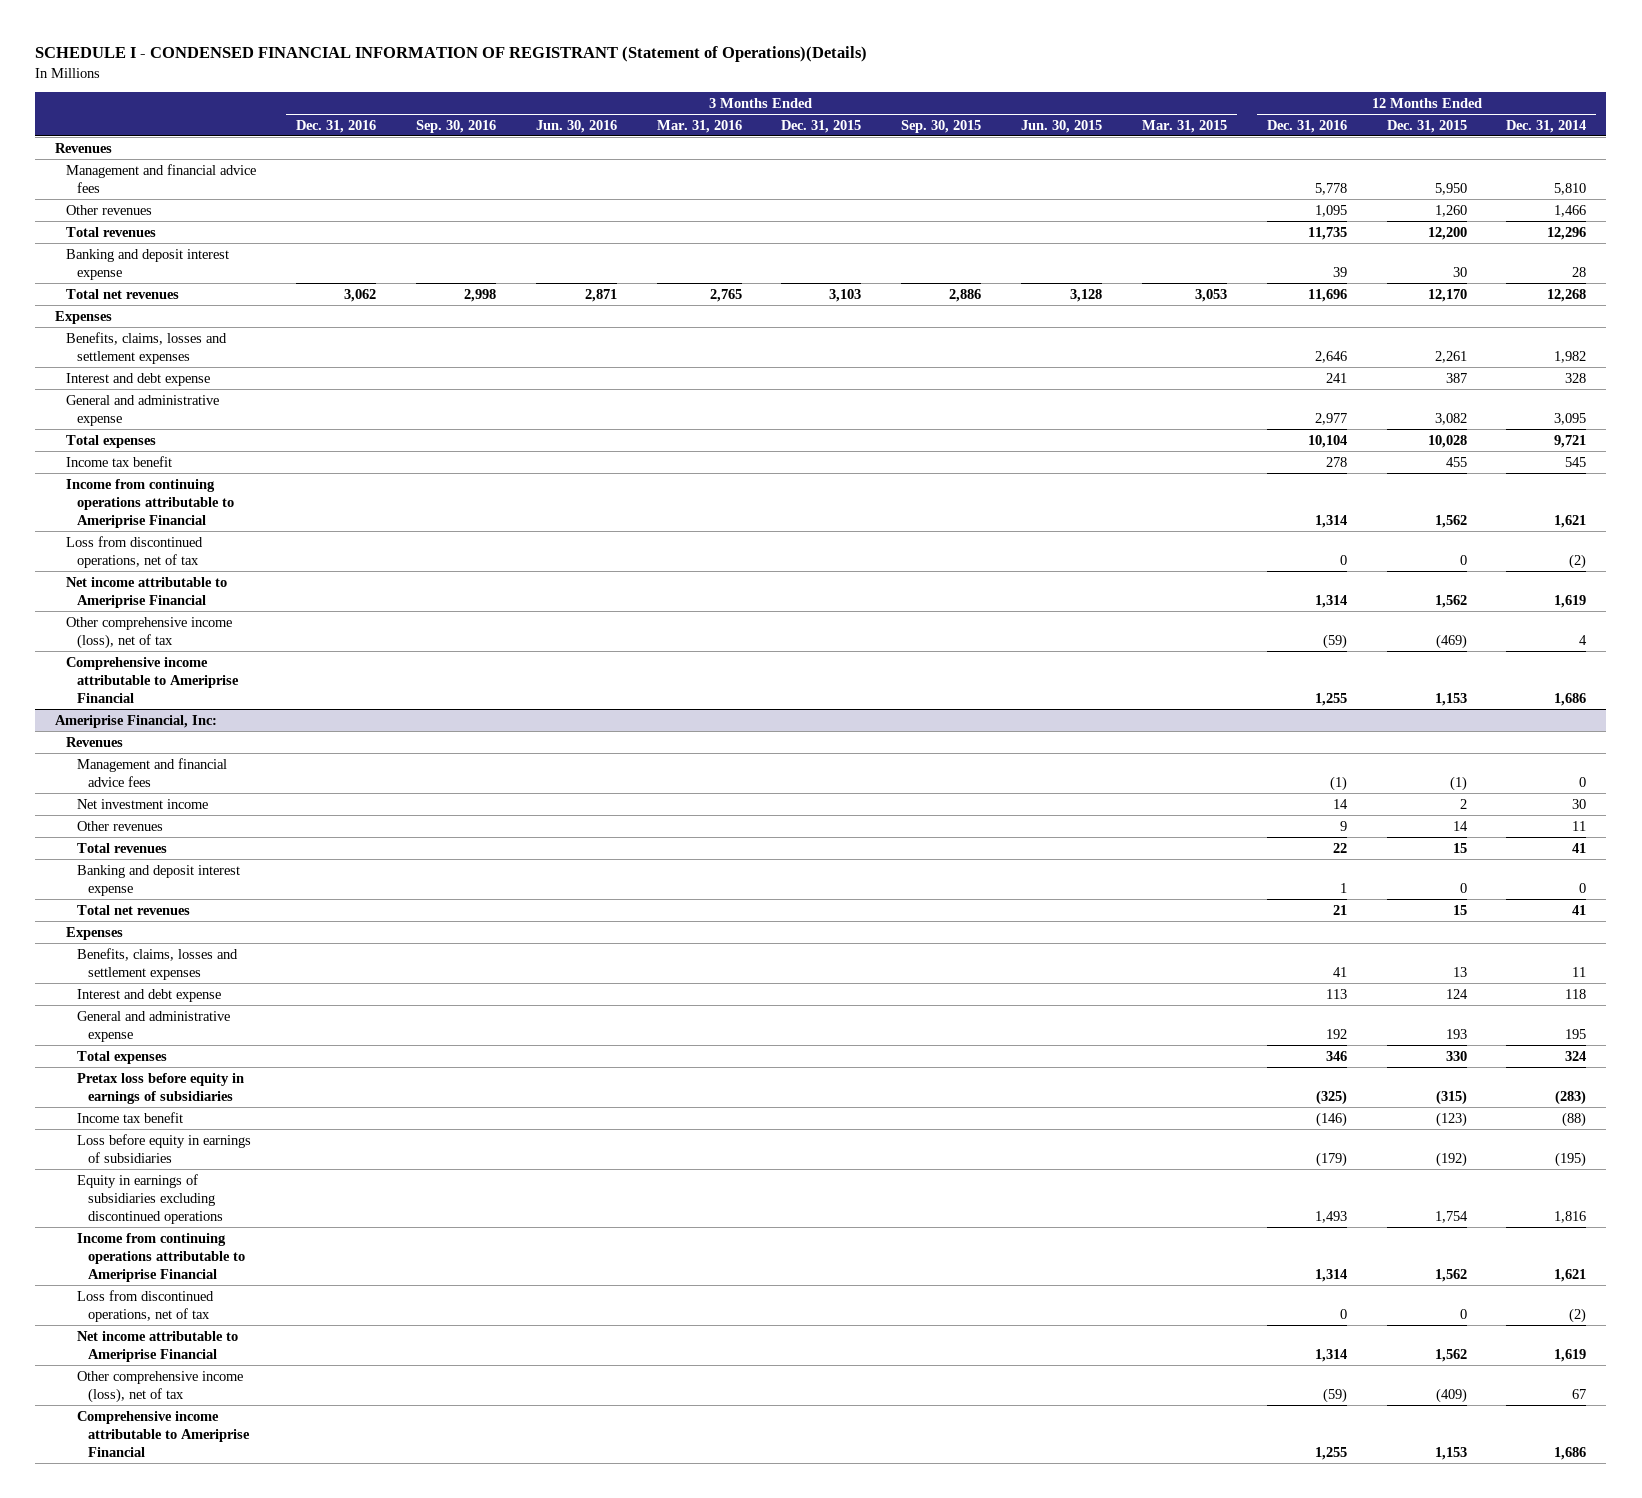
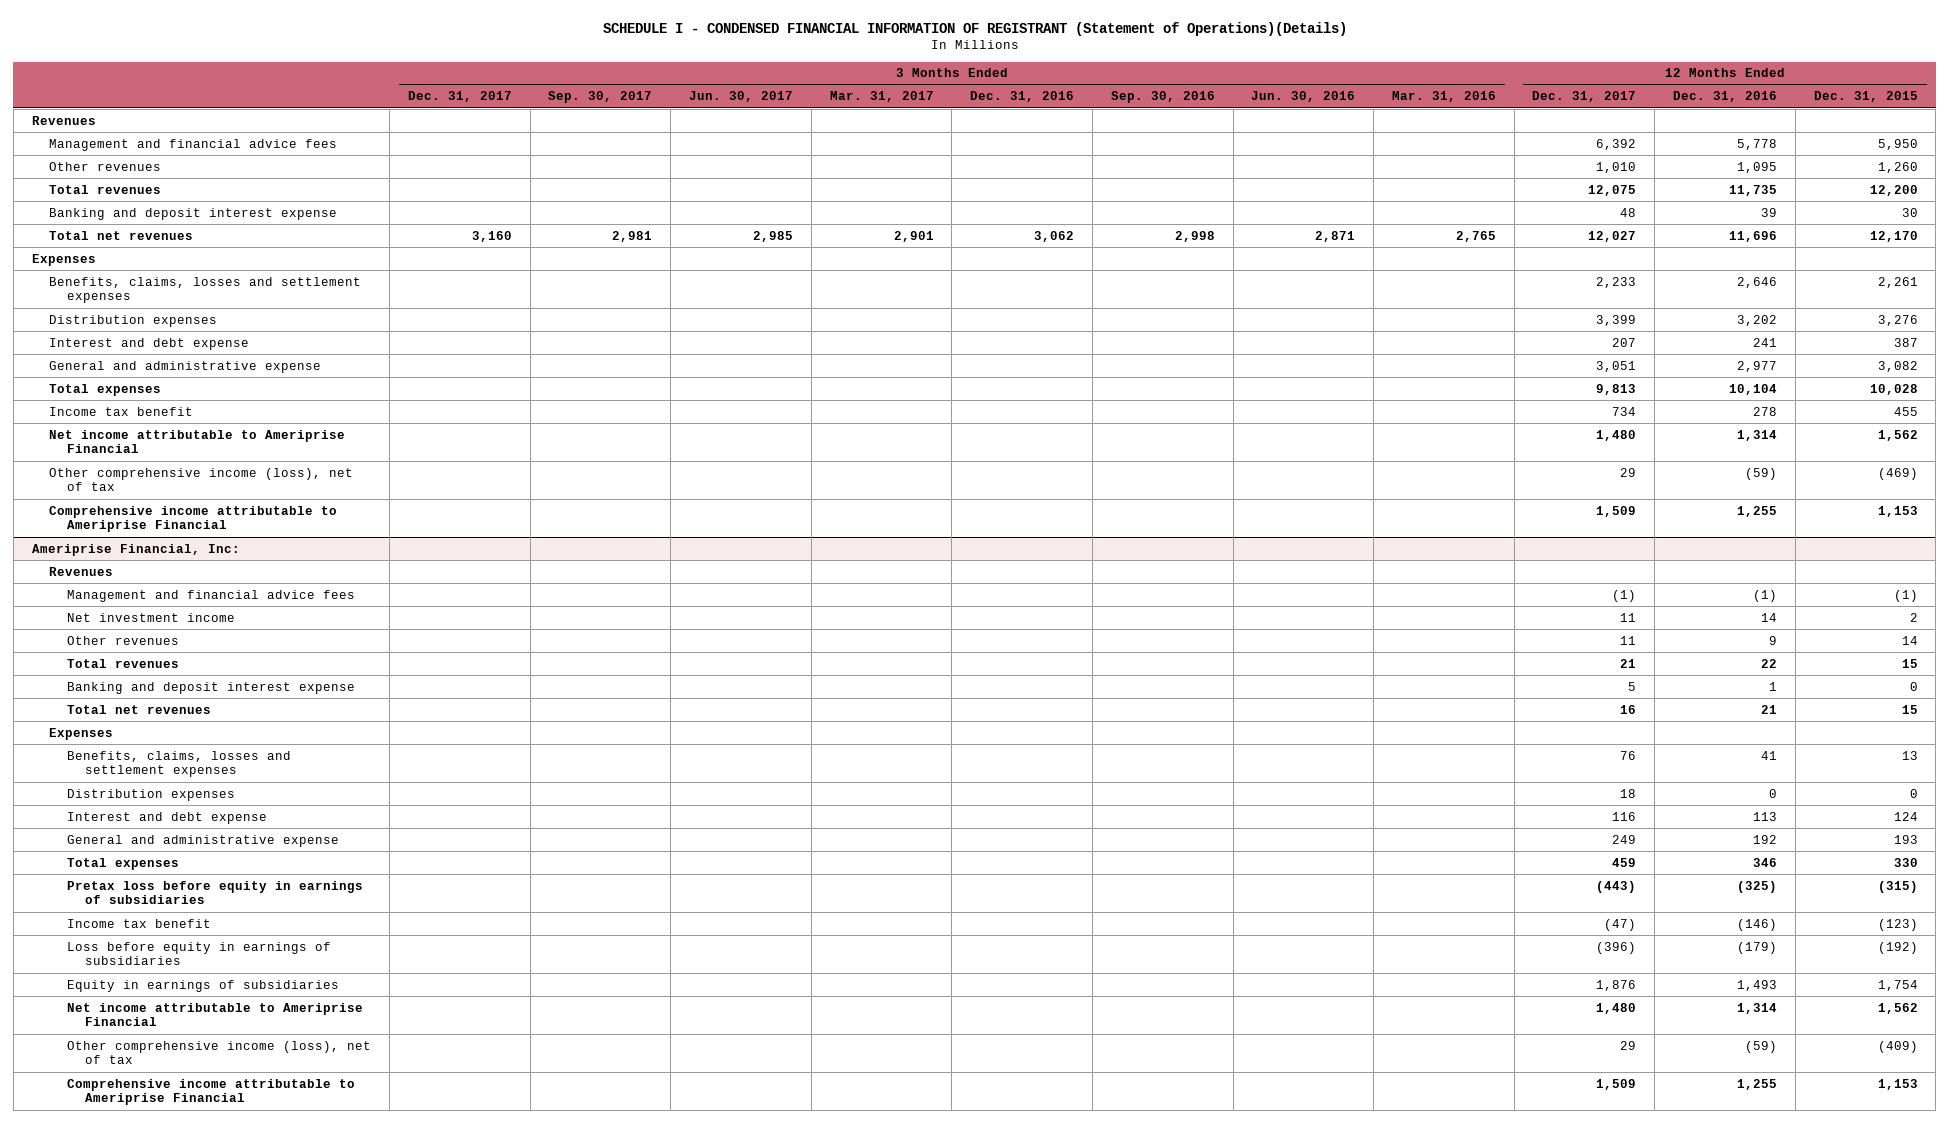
- | 3 Months Ended Dec. 31, 2016 | 3 Months Ended Sep. 30, 2016 | 3 Months Ended Jun. 30, 2016 | 3 Months Ended Mar. 31, 2016 | 3 Months Ended Dec. 31, 2015 | 3 Months Ended Sep. 30, 2015 | 3 Months Ended Jun. 30, 2015 | 3 Months Ended Mar. 31, 2015 | 12 Months Ended Dec. 31, 2016 | 12 Months Ended Dec. 31, 2015 | 12 Months Ended Dec. 31, 2014
+ | 3 Months Ended Dec. 31, 2017 | 3 Months Ended Sep. 30, 2017 | 3 Months Ended Jun. 30, 2017 | 3 Months Ended Mar. 31, 2017 | 3 Months Ended Dec. 31, 2016 | 3 Months Ended Sep. 30, 2016 | 3 Months Ended Jun. 30, 2016 | 3 Months Ended Mar. 31, 2016 | 12 Months Ended Dec. 31, 2017 | 12 Months Ended Dec. 31, 2016 | 12 Months Ended Dec. 31, 2015
+ Distribution expenses | | | | | | | | | 3,399 | 3,202 | 3,276
- Income from continuing operations attributable to Ameriprise Financial | | | | | | | | | 1,314 | 1,562 | 1,621
- Loss from discontinued operations, net of tax | | | | | | | | | 0 | 0 | (2)
@ Ameriprise Financial, Inc:
+ Distribution expenses | | | | | | | | | 18 | 0 | 0
- Equity in earnings of subsidiaries excluding discontinued operations | | | | | | | | | 1,493 | 1,754 | 1,816
- Income from continuing operations attributable to Ameriprise Financial | | | | | | | | | 1,314 | 1,562 | 1,621
- Loss from discontinued operations, net of tax | | | | | | | | | 0 | 0 | (2)
+ Equity in earnings of subsidiaries | | | | | | | | | 1,876 | 1,493 | 1,754

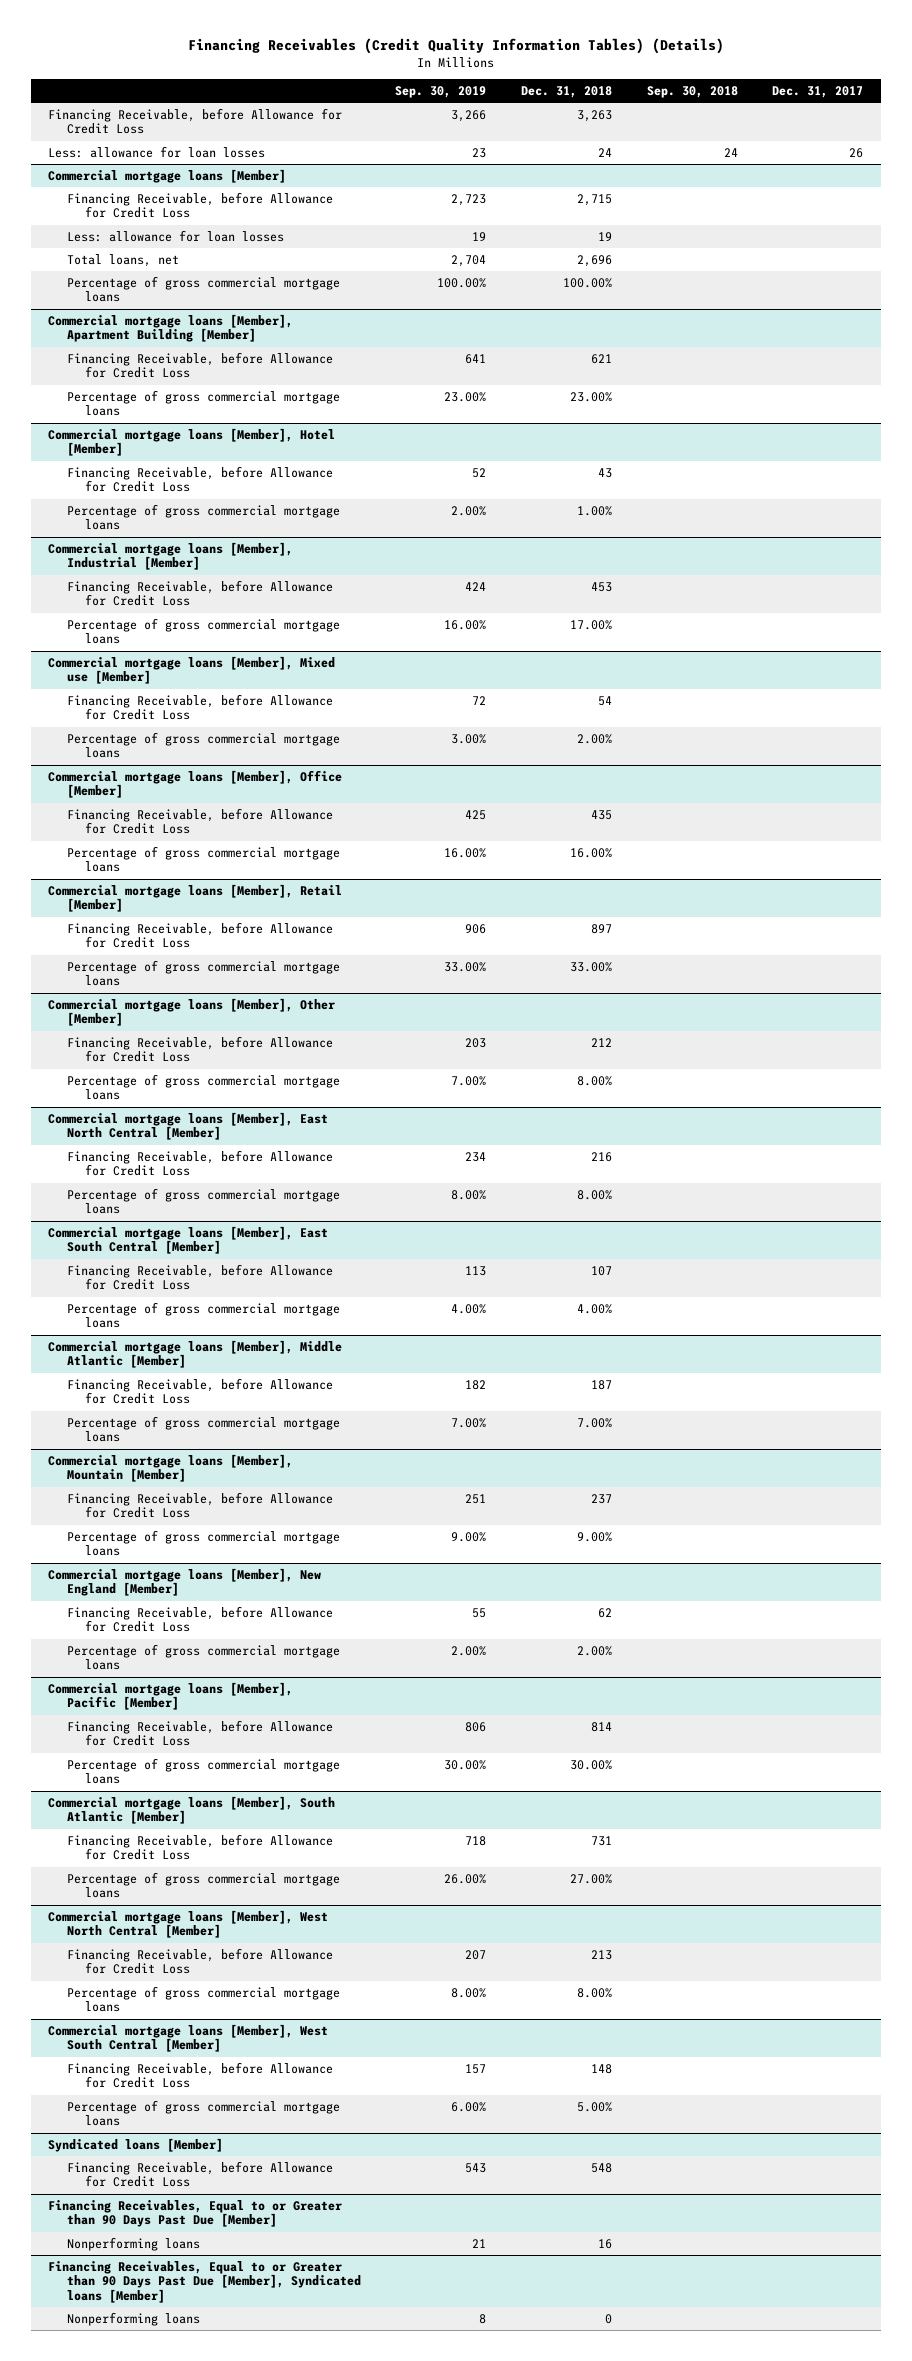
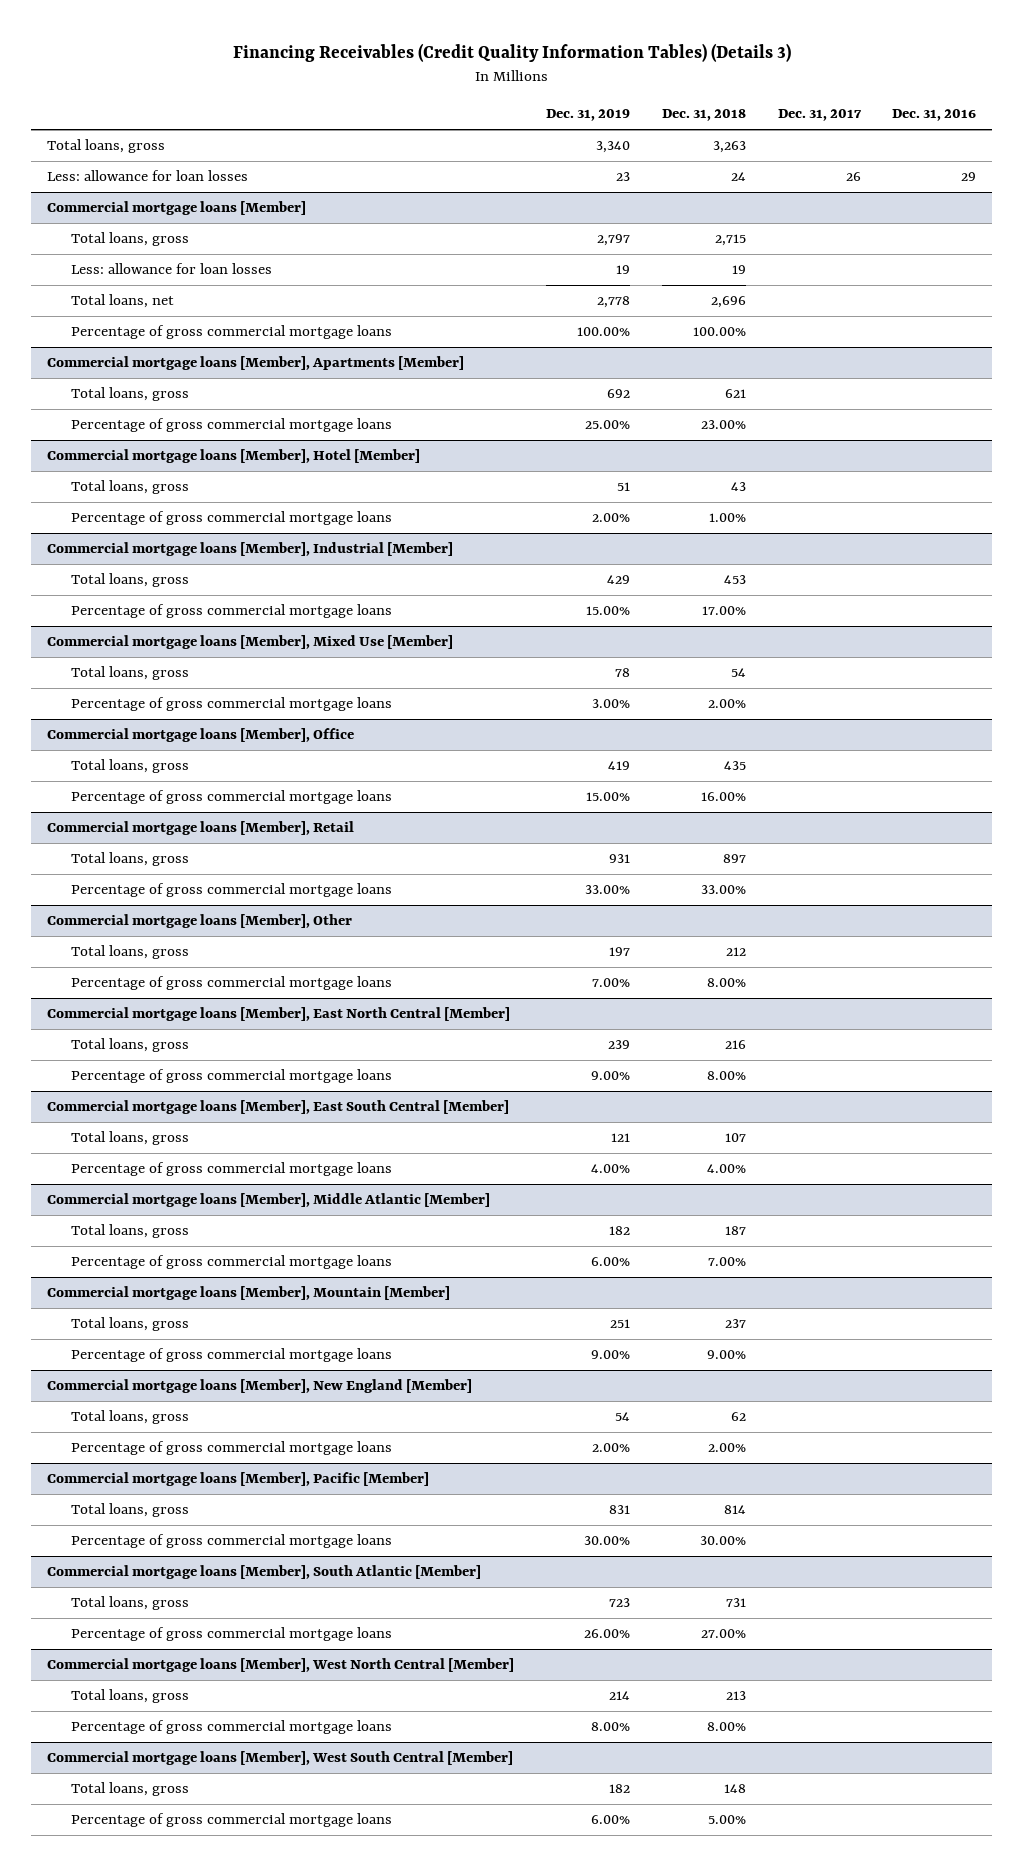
- Financing Receivables (Credit Quality Information Tables) (Details)
+ Financing Receivables (Credit Quality Information Tables) (Details 3)
- | Sep. 30, 2019 | Dec. 31, 2018 | Sep. 30, 2018 | Dec. 31, 2017
+ | Dec. 31, 2019 | Dec. 31, 2018 | Dec. 31, 2017 | Dec. 31, 2016
- Financing Receivable, before Allowance for Credit Loss | 3,266 | 3,263 | |
+ Total loans, gross | 3,340 | 3,263 | |
@ Commercial mortgage loans [Member]
- Financing Receivable, before Allowance for Credit Loss | 2,723 | 2,715 | |
+ Total loans, gross | 2,797 | 2,715 | |
- Commercial mortgage loans [Member], Apartment Building [Member]
- Financing Receivable, before Allowance for Credit Loss | 641 | 621 | |
+ Commercial mortgage loans [Member], Apartments [Member]
+ Total loans, gross | 692 | 621 | |
@ Commercial mortgage loans [Member], Hotel [Member]
- Financing Receivable, before Allowance for Credit Loss | 52 | 43 | |
+ Total loans, gross | 51 | 43 | |
@ Commercial mortgage loans [Member], Industrial [Member]
- Financing Receivable, before Allowance for Credit Loss | 424 | 453 | |
+ Total loans, gross | 429 | 453 | |
- Commercial mortgage loans [Member], Mixed use [Member]
- Financing Receivable, before Allowance for Credit Loss | 72 | 54 | |
+ Commercial mortgage loans [Member], Mixed Use [Member]
+ Total loans, gross | 78 | 54 | |
- Commercial mortgage loans [Member], Office [Member]
- Financing Receivable, before Allowance for Credit Loss | 425 | 435 | |
+ Commercial mortgage loans [Member], Office
+ Total loans, gross | 419 | 435 | |
- Commercial mortgage loans [Member], Retail [Member]
- Financing Receivable, before Allowance for Credit Loss | 906 | 897 | |
+ Commercial mortgage loans [Member], Retail
+ Total loans, gross | 931 | 897 | |
- Commercial mortgage loans [Member], Other [Member]
- Financing Receivable, before Allowance for Credit Loss | 203 | 212 | |
+ Commercial mortgage loans [Member], Other
+ Total loans, gross | 197 | 212 | |
@ Commercial mortgage loans [Member], East North Central [Member]
- Financing Receivable, before Allowance for Credit Loss | 234 | 216 | |
+ Total loans, gross | 239 | 216 | |
@ Commercial mortgage loans [Member], East South Central [Member]
- Financing Receivable, before Allowance for Credit Loss | 113 | 107 | |
+ Total loans, gross | 121 | 107 | |
@ Commercial mortgage loans [Member], Middle Atlantic [Member]
- Financing Receivable, before Allowance for Credit Loss | 182 | 187 | |
+ Total loans, gross | 182 | 187 | |
@ Commercial mortgage loans [Member], Mountain [Member]
- Financing Receivable, before Allowance for Credit Loss | 251 | 237 | |
+ Total loans, gross | 251 | 237 | |
@ Commercial mortgage loans [Member], New England [Member]
- Financing Receivable, before Allowance for Credit Loss | 55 | 62 | |
+ Total loans, gross | 54 | 62 | |
@ Commercial mortgage loans [Member], Pacific [Member]
- Financing Receivable, before Allowance for Credit Loss | 806 | 814 | |
+ Total loans, gross | 831 | 814 | |
@ Commercial mortgage loans [Member], South Atlantic [Member]
- Financing Receivable, before Allowance for Credit Loss | 718 | 731 | |
+ Total loans, gross | 723 | 731 | |
@ Commercial mortgage loans [Member], West North Central [Member]
- Financing Receivable, before Allowance for Credit Loss | 207 | 213 | |
+ Total loans, gross | 214 | 213 | |
@ Commercial mortgage loans [Member], West South Central [Member]
- Financing Receivable, before Allowance for Credit Loss | 157 | 148 | |
+ Total loans, gross | 182 | 148 | |
- Syndicated loans [Member]
- Financing Receivable, before Allowance for Credit Loss | 543 | 548 | |
- Financing Receivables, Equal to or Greater than 90 Days Past Due [Member]
- Nonperforming loans | 21 | 16 | |
- Financing Receivables, Equal to or Greater than 90 Days Past Due [Member], Syndicated loans [Member]
- Nonperforming loans | 8 | 0 | |

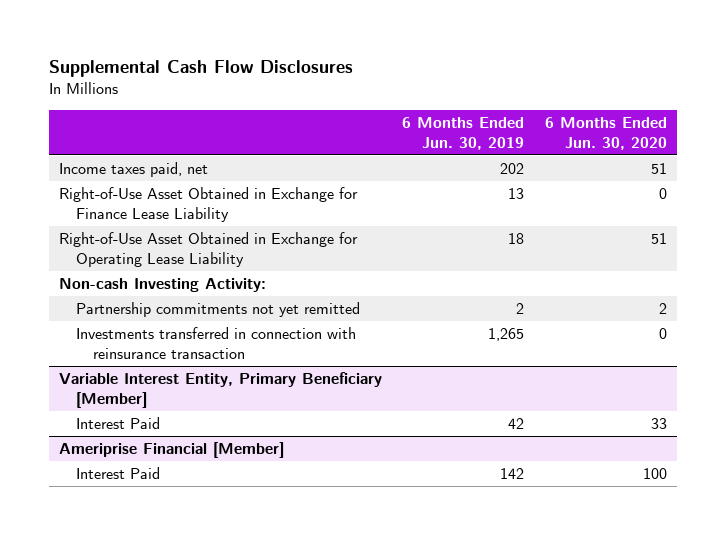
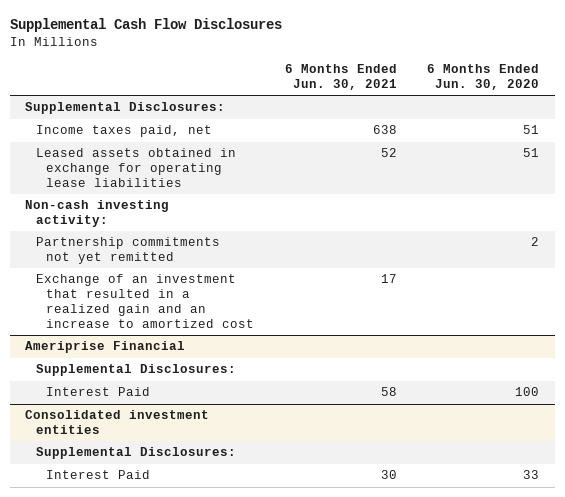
- | 6 Months Ended Jun. 30, 2019 | 6 Months Ended Jun. 30, 2020
+ | 6 Months Ended Jun. 30, 2021 | 6 Months Ended Jun. 30, 2020
+ Supplemental Disclosures:
- Right-of-Use Asset Obtained in Exchange for Finance Lease Liability | 13 | 0
- Right-of-Use Asset Obtained in Exchange for Operating Lease Liability | 18 | 51
- Non-cash Investing Activity:
+ Leased assets obtained in exchange for operating lease liabilities | 52 | 51
+ Non-cash investing activity:
- Investments transferred in connection with reinsurance transaction | 1,265 | 0
- Variable Interest Entity, Primary Beneficiary [Member]
- Interest Paid | 42 | 33
- Ameriprise Financial [Member]
+ Exchange of an investment that resulted in a realized gain and an increase to amortized cost | 17 |
+ Ameriprise Financial
+ Supplemental Disclosures:
+ Consolidated investment entities
+ Supplemental Disclosures:
+ Interest Paid | 30 | 33

